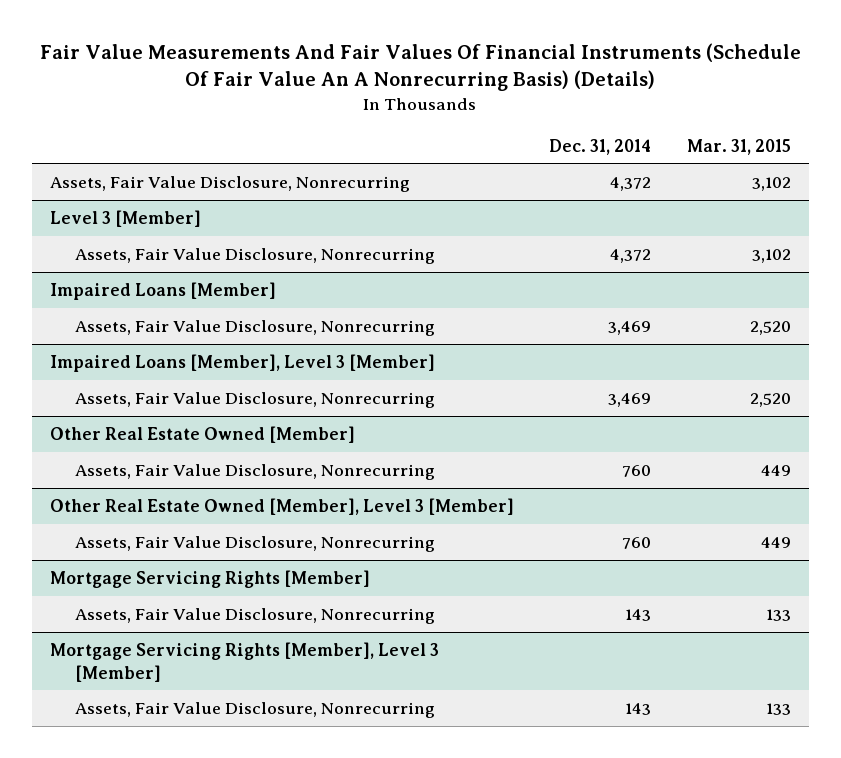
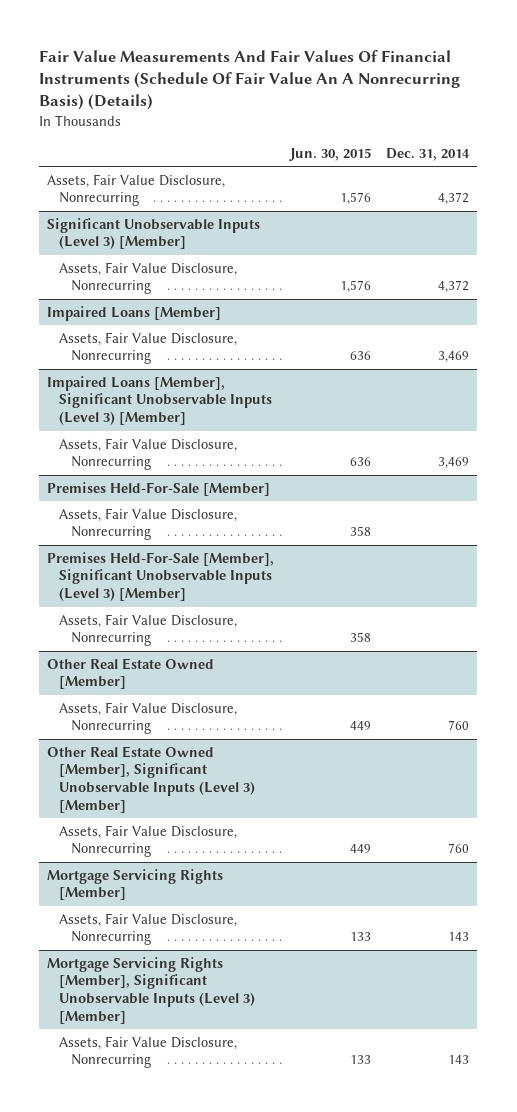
- | Dec. 31, 2014 | Mar. 31, 2015
+ | Jun. 30, 2015 | Dec. 31, 2014
- Level 3 [Member]
+ Significant Unobservable Inputs (Level 3) [Member]
- Impaired Loans [Member], Level 3 [Member]
+ Impaired Loans [Member], Significant Unobservable Inputs (Level 3) [Member]
+ Premises Held-For-Sale [Member]
+ Assets, Fair Value Disclosure, Nonrecurring | 358 |
+ Premises Held-For-Sale [Member], Significant Unobservable Inputs (Level 3) [Member]
+ Assets, Fair Value Disclosure, Nonrecurring | 358 |
- Other Real Estate Owned [Member], Level 3 [Member]
+ Other Real Estate Owned [Member], Significant Unobservable Inputs (Level 3) [Member]
- Mortgage Servicing Rights [Member], Level 3 [Member]
+ Mortgage Servicing Rights [Member], Significant Unobservable Inputs (Level 3) [Member]

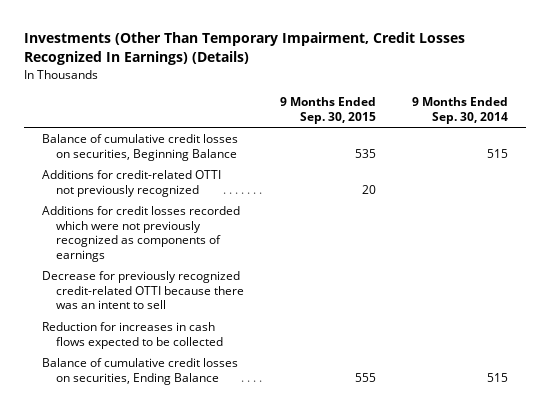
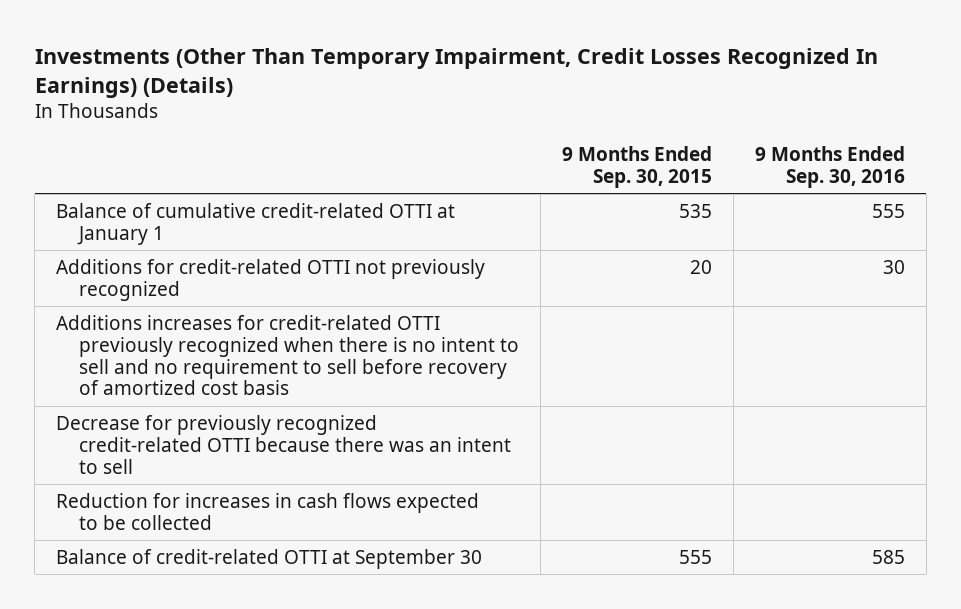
- | 9 Months Ended Sep. 30, 2015 | 9 Months Ended Sep. 30, 2014
+ | 9 Months Ended Sep. 30, 2015 | 9 Months Ended Sep. 30, 2016
- Balance of cumulative credit losses on securities, Beginning Balance | 535 | 515
+ Balance of cumulative credit-related OTTI at January 1 | 535 | 555
- Additions for credit losses recorded which were not previously recognized as components of earnings
+ Additions increases for credit-related OTTI previously recognized when there is no intent to sell and no requirement to sell before recovery of amortized cost basis
- Balance of cumulative credit losses on securities, Ending Balance | 555 | 515
+ Balance of credit-related OTTI at September 30 | 555 | 585

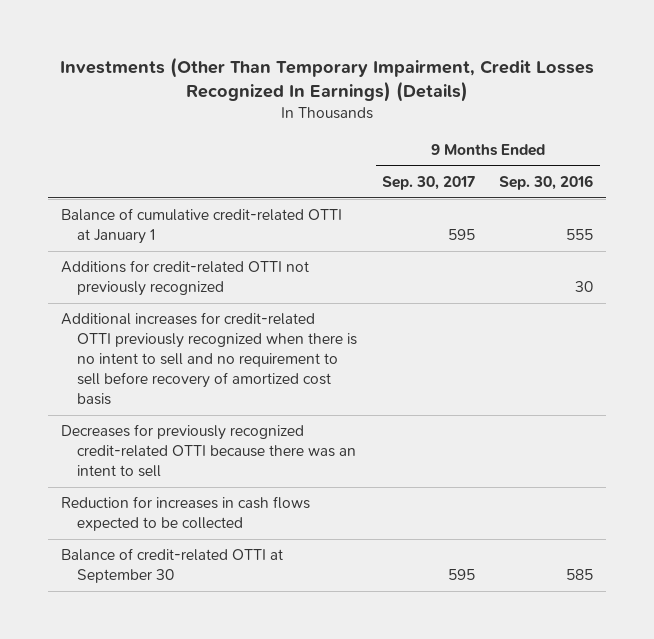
- | 9 Months Ended Sep. 30, 2015 | 9 Months Ended Sep. 30, 2016
+ | 9 Months Ended Sep. 30, 2017 | 9 Months Ended Sep. 30, 2016
- Additions increases for credit-related OTTI previously recognized when there is no intent to sell and no requirement to sell before recovery of amortized cost basis
- Decrease for previously recognized credit-related OTTI because there was an intent to sell
+ Additional increases for credit-related OTTI previously recognized when there is no intent to sell and no requirement to sell before recovery of amortized cost basis
+ Decreases for previously recognized credit-related OTTI because there was an intent to sell

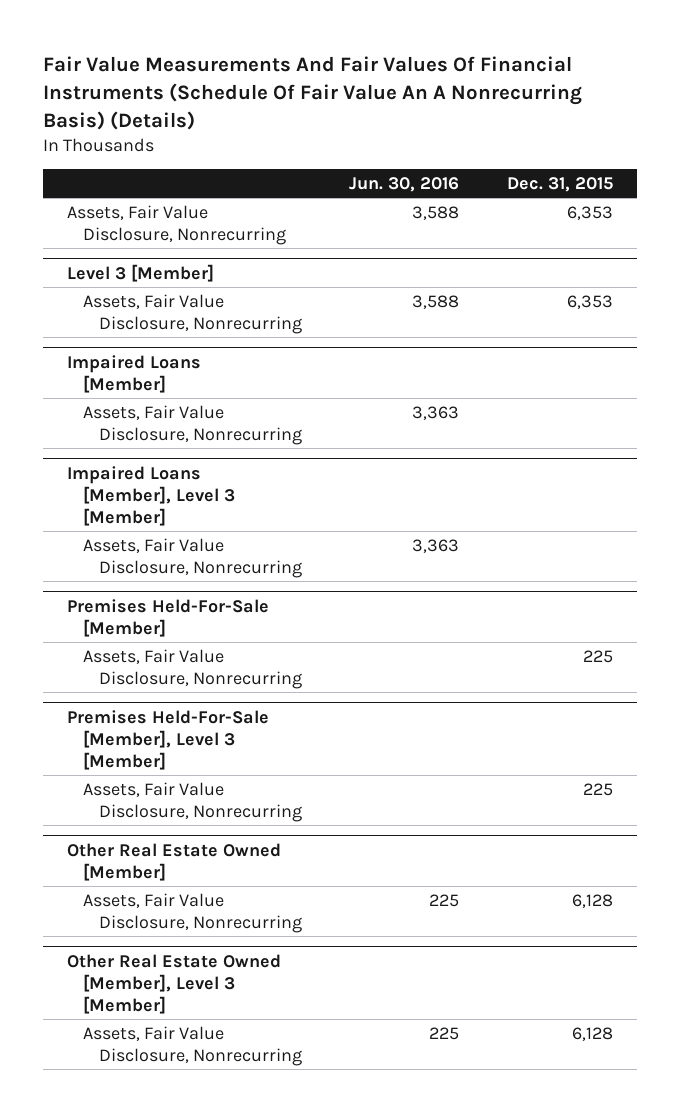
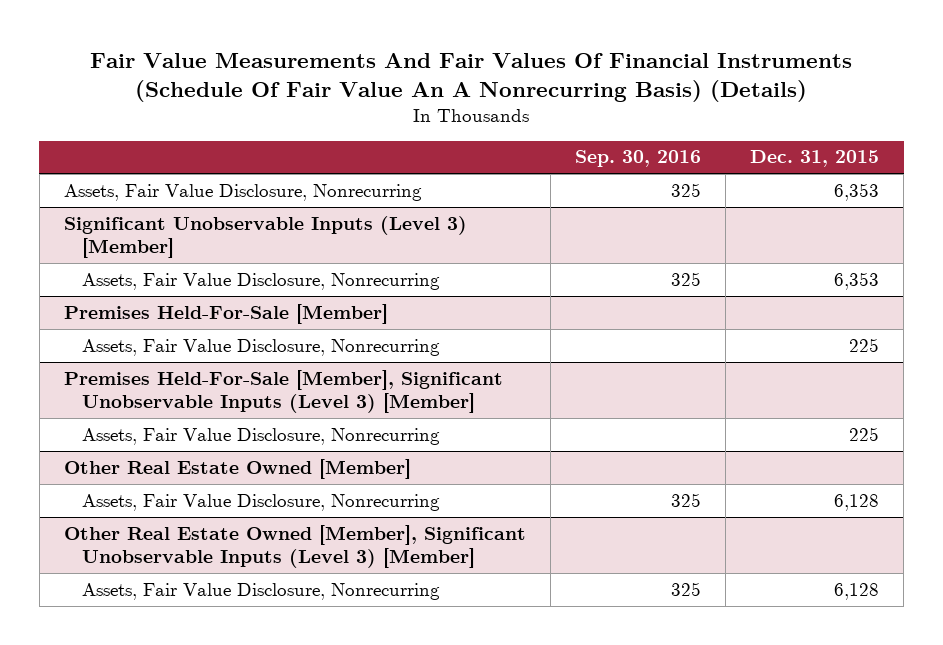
- | Jun. 30, 2016 | Dec. 31, 2015
+ | Sep. 30, 2016 | Dec. 31, 2015
- Level 3 [Member]
+ Significant Unobservable Inputs (Level 3) [Member]
- Impaired Loans [Member]
- Assets, Fair Value Disclosure, Nonrecurring | 3,363 |
- Impaired Loans [Member], Level 3 [Member]
- Assets, Fair Value Disclosure, Nonrecurring | 3,363 |
- Premises Held-For-Sale [Member], Level 3 [Member]
+ Premises Held-For-Sale [Member], Significant Unobservable Inputs (Level 3) [Member]
- Other Real Estate Owned [Member], Level 3 [Member]
+ Other Real Estate Owned [Member], Significant Unobservable Inputs (Level 3) [Member]

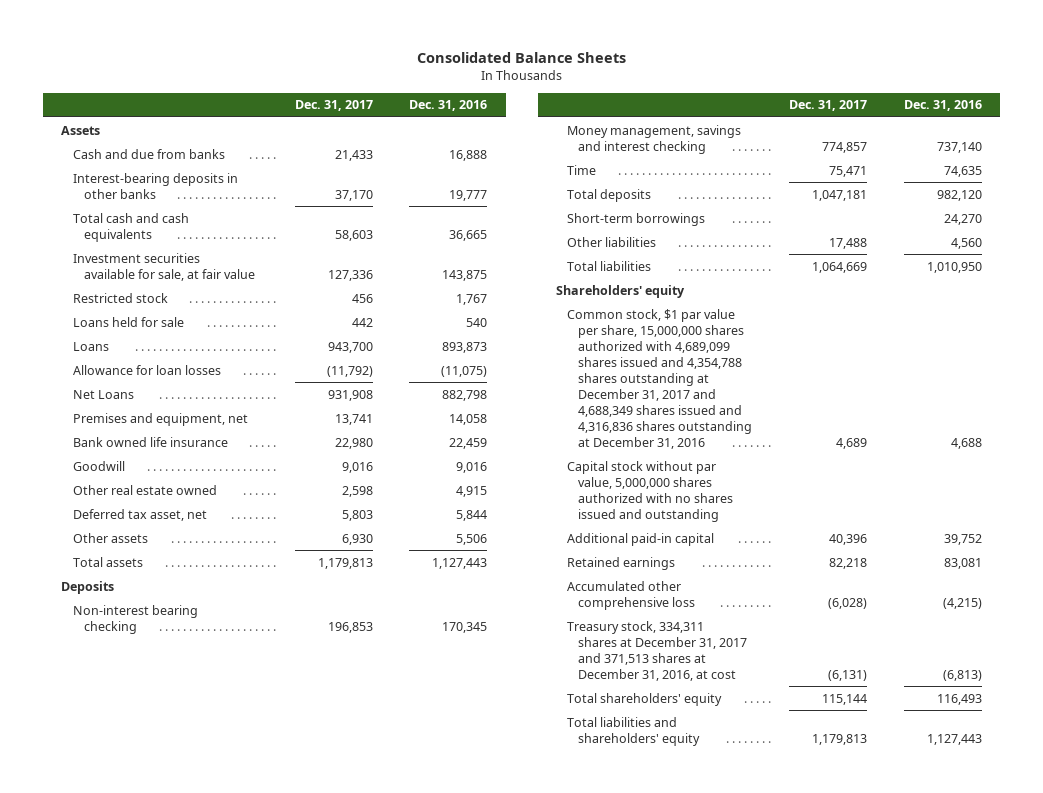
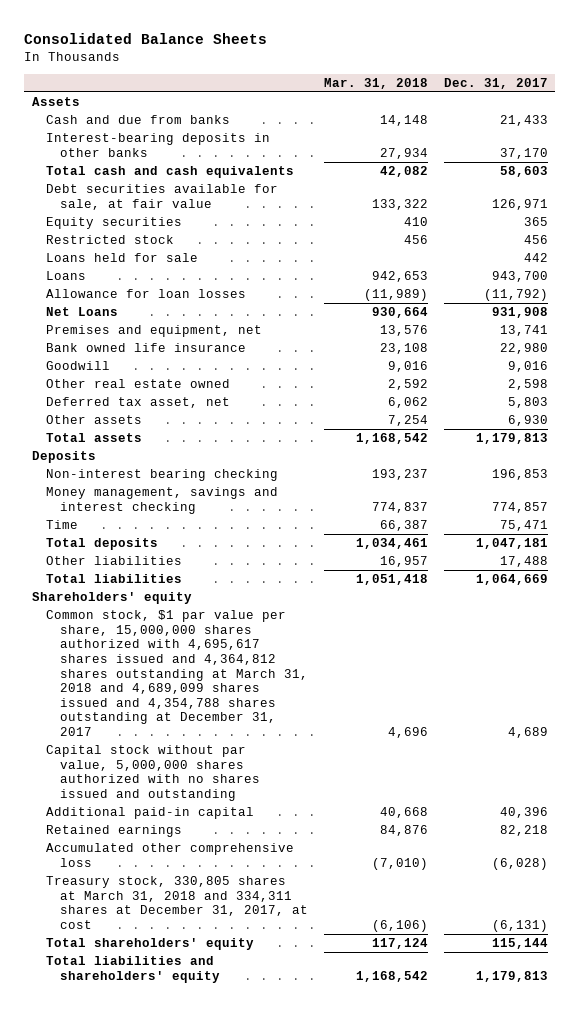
- | Dec. 31, 2017 | Dec. 31, 2016
+ | Mar. 31, 2018 | Dec. 31, 2017
- Investment securities available for sale, at fair value | 127,336 | 143,875
+ Debt securities available for sale, at fair value | 133,322 | 126,971
+ Equity securities | 410 | 365
- Short-term borrowings | | 24,270
- Common stock, $1 par value per share, 15,000,000 shares authorized with 4,689,099 shares issued and 4,354,788 shares outstanding at December 31, 2017 and 4,688,349 shares issued and 4,316,836 shares outstanding at December 31, 2016 | 4,689 | 4,688
+ Common stock, $1 par value per share, 15,000,000 shares authorized with 4,695,617 shares issued and 4,364,812 shares outstanding at March 31, 2018 and 4,689,099 shares issued and 4,354,788 shares outstanding at December 31, 2017 | 4,696 | 4,689
- Treasury stock, 334,311 shares at December 31, 2017 and 371,513 shares at December 31, 2016, at cost | (6,131) | (6,813)
+ Treasury stock, 330,805 shares at March 31, 2018 and 334,311 shares at December 31, 2017, at cost | (6,106) | (6,131)

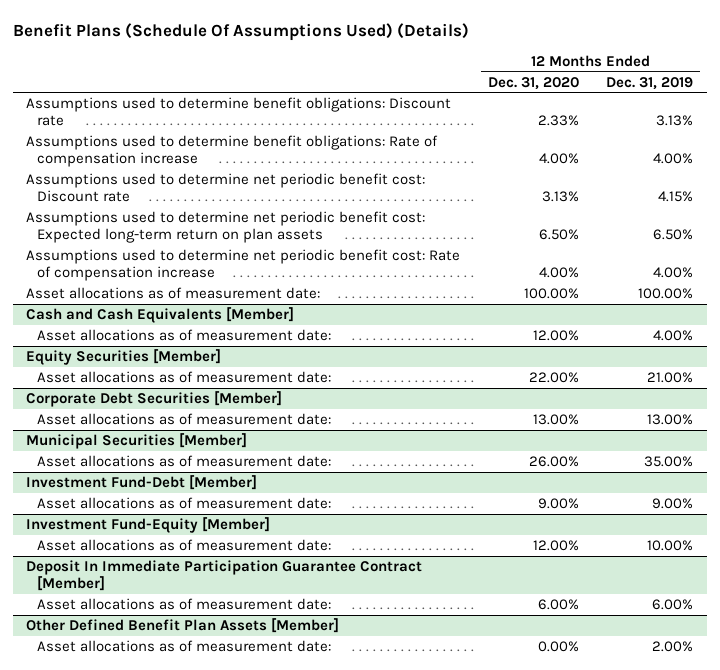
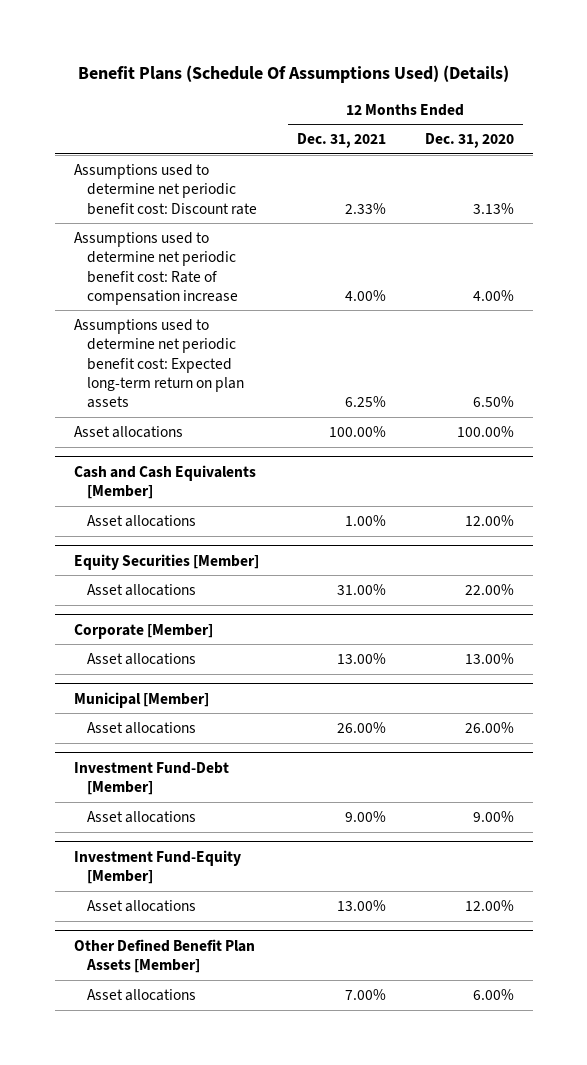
- | 12 Months Ended Dec. 31, 2020 | 12 Months Ended Dec. 31, 2019
+ | 12 Months Ended Dec. 31, 2021 | 12 Months Ended Dec. 31, 2020
- Assumptions used to determine benefit obligations: Discount rate | 2.33% | 3.13%
- Assumptions used to determine benefit obligations: Rate of compensation increase | 4.00% | 4.00%
- Asset allocations as of measurement date: | 100.00% | 100.00%
moved down: Assumptions used to determine net periodic benefit cost: Expected long-term return on plan assets | 6.25% | 6.50%
+ Asset allocations | 100.00% | 100.00%
@ Cash and Cash Equivalents [Member]
- Asset allocations as of measurement date: | 12.00% | 4.00%
+ Asset allocations | 1.00% | 12.00%
@ Equity Securities [Member]
- Asset allocations as of measurement date: | 22.00% | 21.00%
- Corporate Debt Securities [Member]
- Asset allocations as of measurement date: | 13.00% | 13.00%
- Municipal Securities [Member]
- Asset allocations as of measurement date: | 26.00% | 35.00%
@ Equity Securities [Member]
+ Asset allocations | 31.00% | 22.00%
+ Corporate [Member]
+ Asset allocations | 13.00% | 13.00%
+ Municipal [Member]
+ Asset allocations | 26.00% | 26.00%
@ Investment Fund-Debt [Member]
- Asset allocations as of measurement date: | 9.00% | 9.00%
+ Asset allocations | 9.00% | 9.00%
@ Investment Fund-Equity [Member]
- Asset allocations as of measurement date: | 12.00% | 10.00%
- Deposit In Immediate Participation Guarantee Contract [Member]
- Asset allocations as of measurement date: | 6.00% | 6.00%
@ Investment Fund-Equity [Member]
+ Asset allocations | 13.00% | 12.00%
@ Other Defined Benefit Plan Assets [Member]
- Asset allocations as of measurement date: | 0.00% | 2.00%
+ Asset allocations | 7.00% | 6.00%

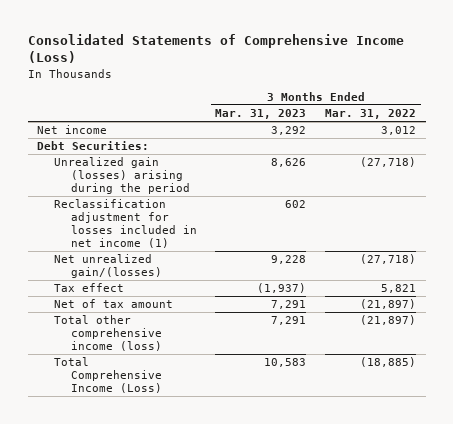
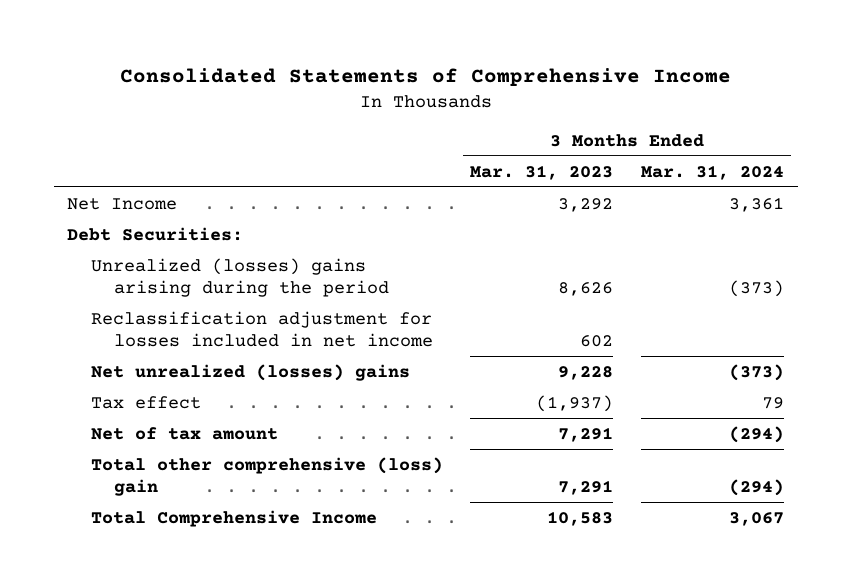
- Consolidated Statements of Comprehensive Income (Loss)
+ Consolidated Statements of Comprehensive Income
- | 3 Months Ended Mar. 31, 2023 | 3 Months Ended Mar. 31, 2022
+ | 3 Months Ended Mar. 31, 2023 | 3 Months Ended Mar. 31, 2024
- Net income | 3,292 | 3,012
+ Net Income | 3,292 | 3,361
- Unrealized gain (losses) arising during the period | 8,626 | (27,718)
- Reclassification adjustment for losses included in net income (1) | 602 |
- Net unrealized gain/(losses) | 9,228 | (27,718)
+ Unrealized (losses) gains arising during the period | 8,626 | (373)
+ Reclassification adjustment for losses included in net income | 602 |
+ Net unrealized (losses) gains | 9,228 | (373)
- Total other comprehensive income (loss) | 7,291 | (21,897)
- Total Comprehensive Income (Loss) | 10,583 | (18,885)
+ Total other comprehensive (loss) gain | 7,291 | (294)
+ Total Comprehensive Income | 10,583 | 3,067

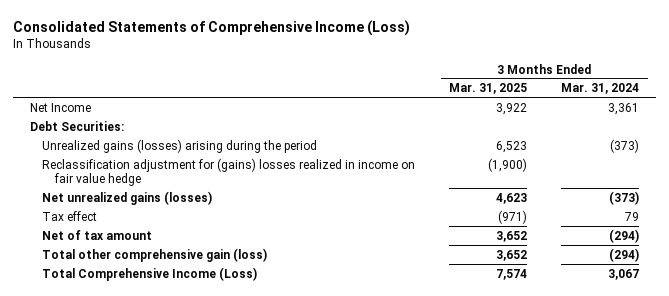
- Consolidated Statements of Comprehensive Income
+ Consolidated Statements of Comprehensive Income (Loss)
- | 3 Months Ended Mar. 31, 2023 | 3 Months Ended Mar. 31, 2024
+ | 3 Months Ended Mar. 31, 2025 | 3 Months Ended Mar. 31, 2024
- Unrealized (losses) gains arising during the period | 8,626 | (373)
- Reclassification adjustment for losses included in net income | 602 |
- Net unrealized (losses) gains | 9,228 | (373)
+ Unrealized gains (losses) arising during the period | 6,523 | (373)
+ Reclassification adjustment for (gains) losses realized in income on fair value hedge | (1,900) |
+ Net unrealized gains (losses) | 4,623 | (373)
- Total other comprehensive (loss) gain | 7,291 | (294)
- Total Comprehensive Income | 10,583 | 3,067
+ Total other comprehensive gain (loss) | 3,652 | (294)
+ Total Comprehensive Income (Loss) | 7,574 | 3,067

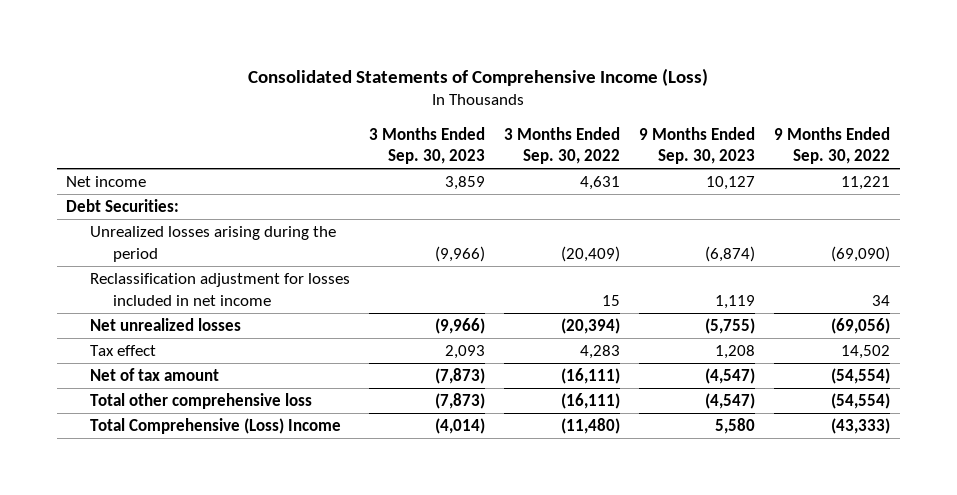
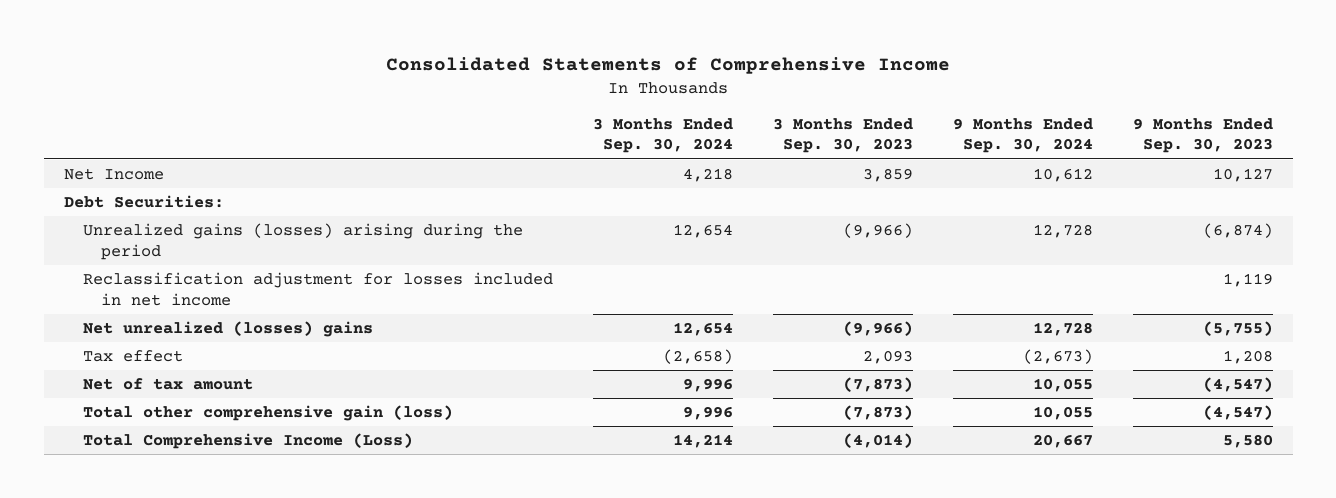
- Consolidated Statements of Comprehensive Income (Loss)
+ Consolidated Statements of Comprehensive Income
- | 3 Months Ended Sep. 30, 2023 | 3 Months Ended Sep. 30, 2022 | 9 Months Ended Sep. 30, 2023 | 9 Months Ended Sep. 30, 2022
+ | 3 Months Ended Sep. 30, 2024 | 3 Months Ended Sep. 30, 2023 | 9 Months Ended Sep. 30, 2024 | 9 Months Ended Sep. 30, 2023
- Net income | 3,859 | 4,631 | 10,127 | 11,221
+ Net Income | 4,218 | 3,859 | 10,612 | 10,127
- Unrealized losses arising during the period | (9,966) | (20,409) | (6,874) | (69,090)
+ Unrealized gains (losses) arising during the period | 12,654 | (9,966) | 12,728 | (6,874)
- Net unrealized losses | (9,966) | (20,394) | (5,755) | (69,056)
+ Net unrealized (losses) gains | 12,654 | (9,966) | 12,728 | (5,755)
- Total other comprehensive loss | (7,873) | (16,111) | (4,547) | (54,554)
- Total Comprehensive (Loss) Income | (4,014) | (11,480) | 5,580 | (43,333)
+ Total other comprehensive gain (loss) | 9,996 | (7,873) | 10,055 | (4,547)
+ Total Comprehensive Income (Loss) | 14,214 | (4,014) | 20,667 | 5,580

